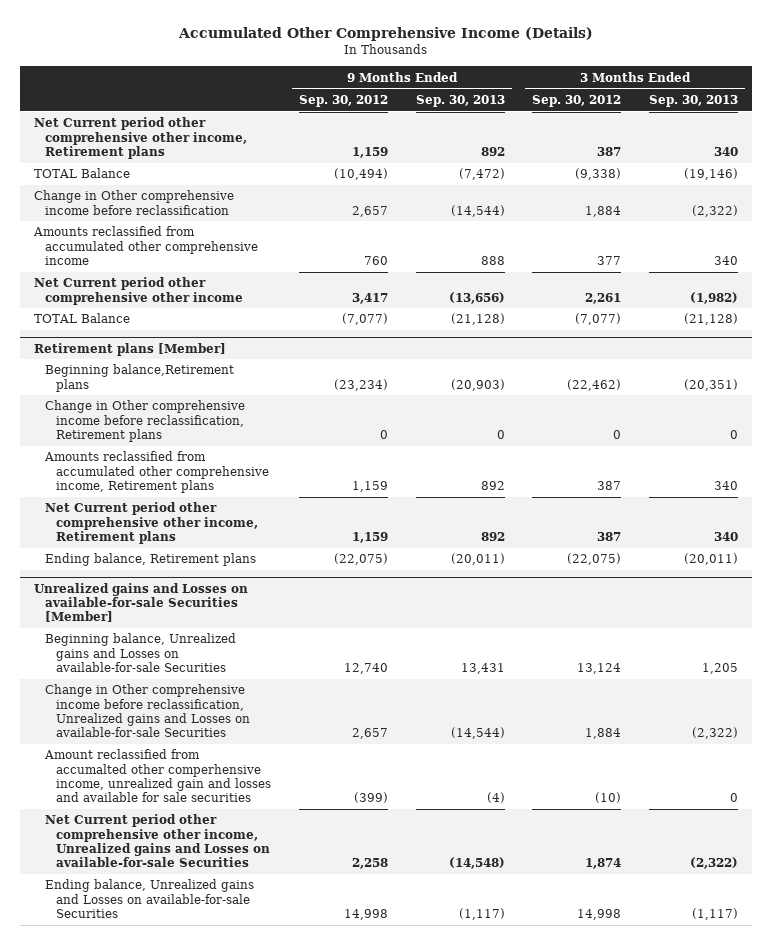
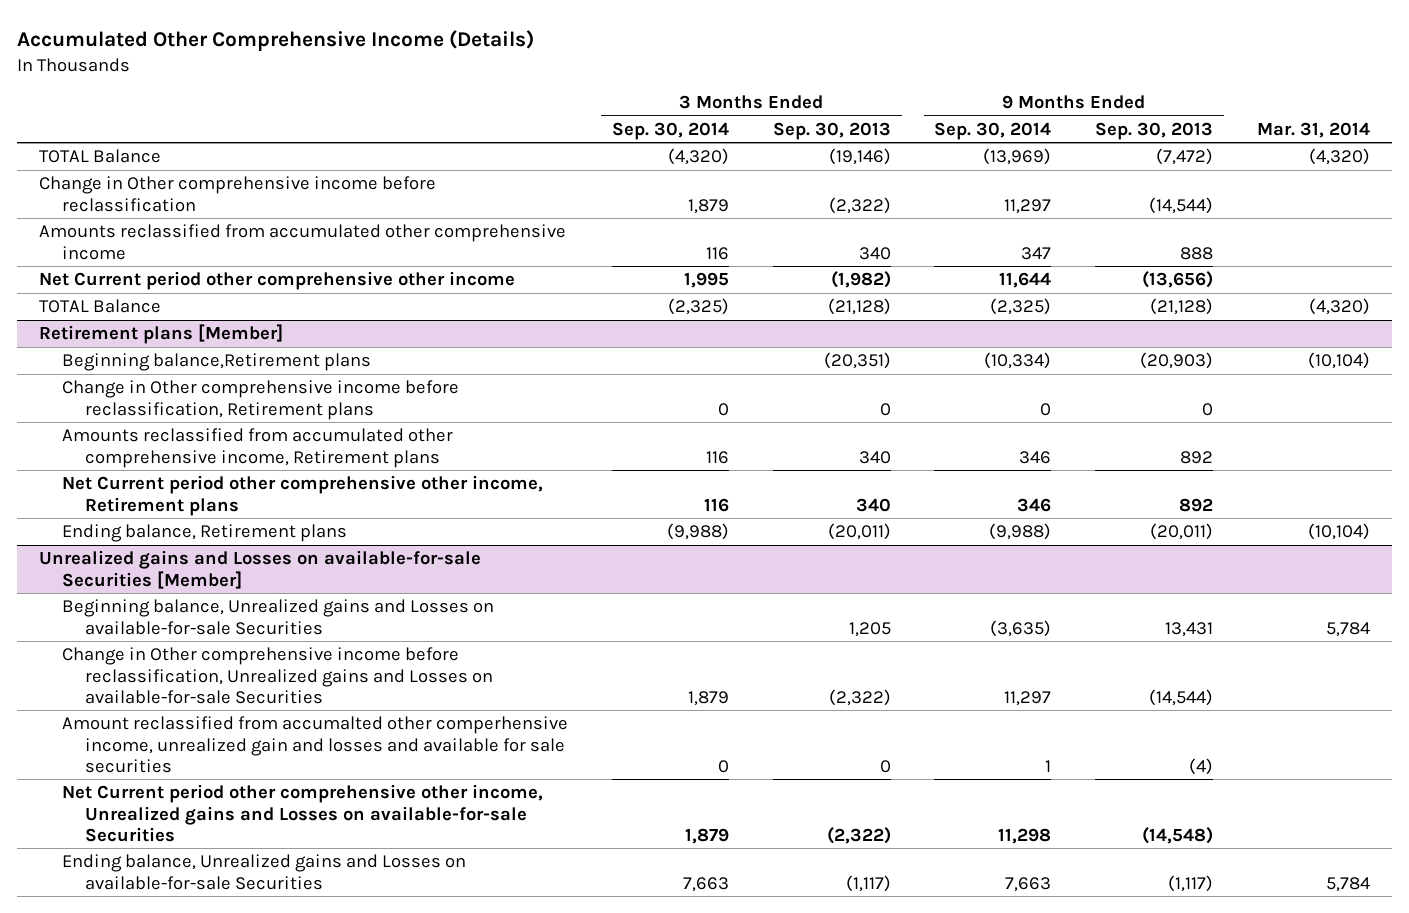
- | 9 Months Ended Sep. 30, 2012 | 9 Months Ended Sep. 30, 2013 | 3 Months Ended Sep. 30, 2012 | 3 Months Ended Sep. 30, 2013
+ | 3 Months Ended Sep. 30, 2014 | 3 Months Ended Sep. 30, 2013 | 9 Months Ended Sep. 30, 2014 | 9 Months Ended Sep. 30, 2013 | Mar. 31, 2014
- Net Current period other comprehensive other income, Retirement plans | 1,159 | 892 | 387 | 340

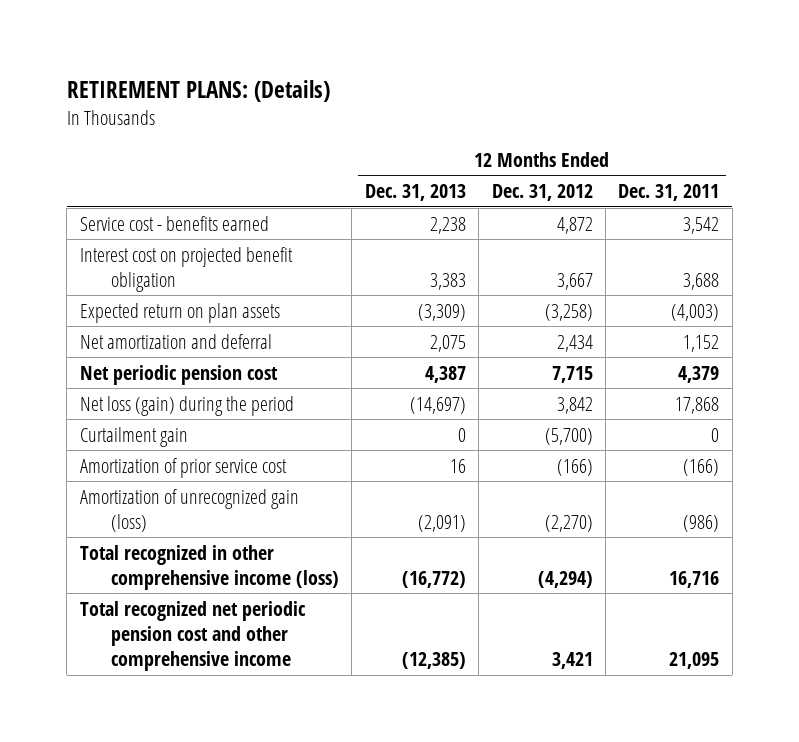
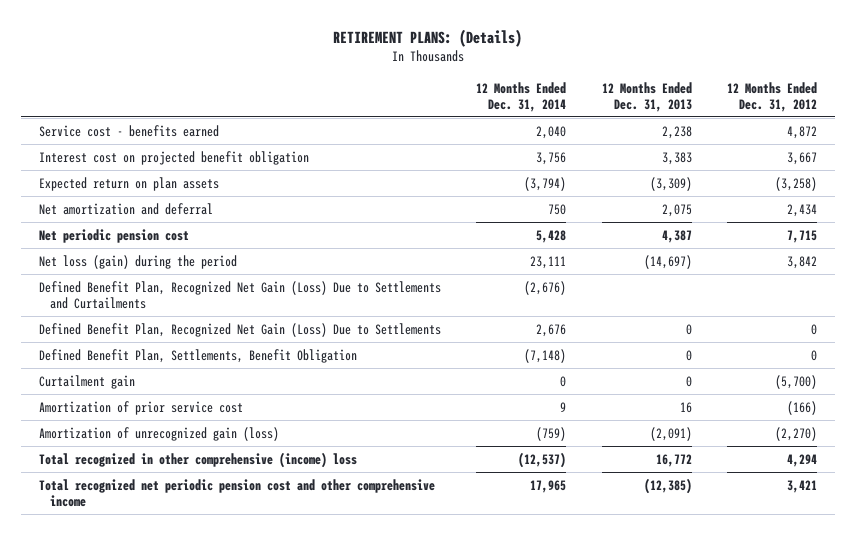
- | 12 Months Ended Dec. 31, 2013 | 12 Months Ended Dec. 31, 2012 | 12 Months Ended Dec. 31, 2011
+ | 12 Months Ended Dec. 31, 2014 | 12 Months Ended Dec. 31, 2013 | 12 Months Ended Dec. 31, 2012
+ Defined Benefit Plan, Recognized Net Gain (Loss) Due to Settlements and Curtailments | (2,676) | |
+ Defined Benefit Plan, Recognized Net Gain (Loss) Due to Settlements | 2,676 | 0 | 0
+ Defined Benefit Plan, Settlements, Benefit Obligation | (7,148) | 0 | 0
- Total recognized in other comprehensive income (loss) | (16,772) | (4,294) | 16,716
+ Total recognized in other comprehensive (income) loss | (12,537) | 16,772 | 4,294

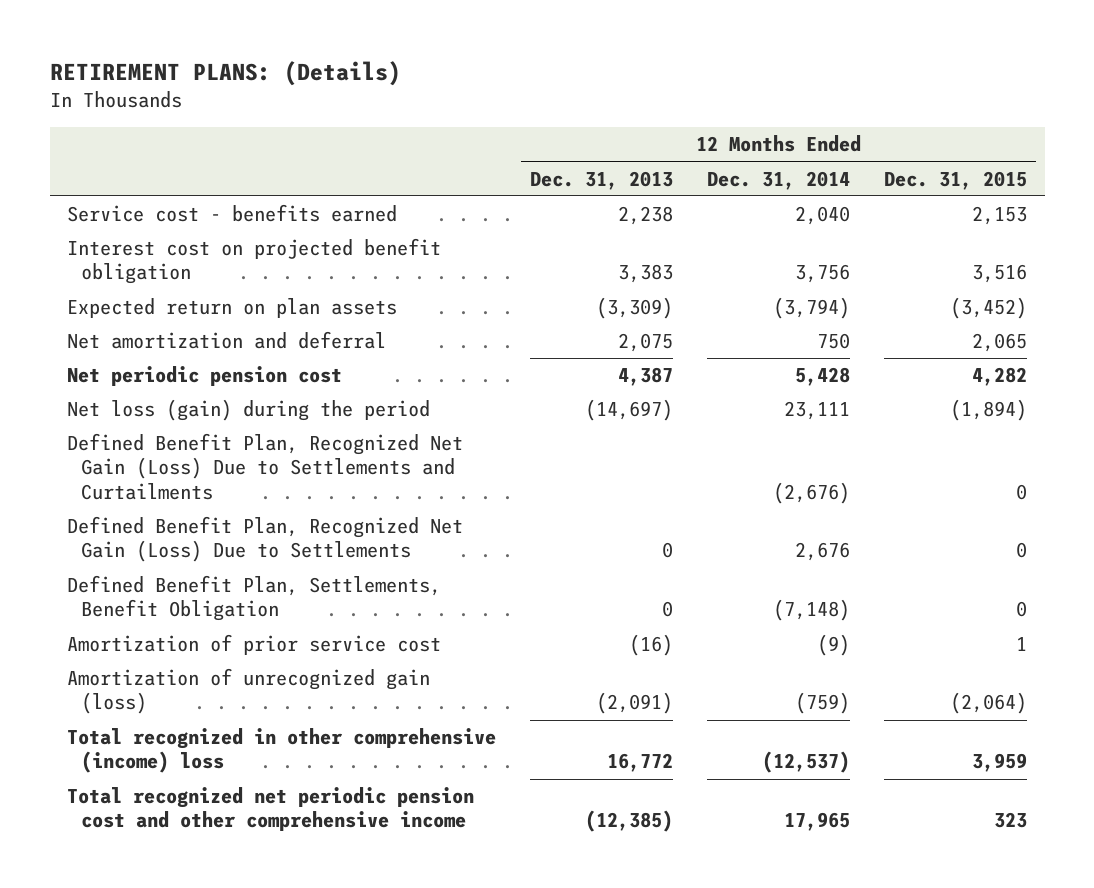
- | 12 Months Ended Dec. 31, 2014 | 12 Months Ended Dec. 31, 2013 | 12 Months Ended Dec. 31, 2012
+ | 12 Months Ended Dec. 31, 2013 | 12 Months Ended Dec. 31, 2014 | 12 Months Ended Dec. 31, 2015
- Curtailment gain | 0 | 0 | (5,700)
- Amortization of prior service cost | 9 | 16 | (166)
+ Amortization of prior service cost | (16) | (9) | 1

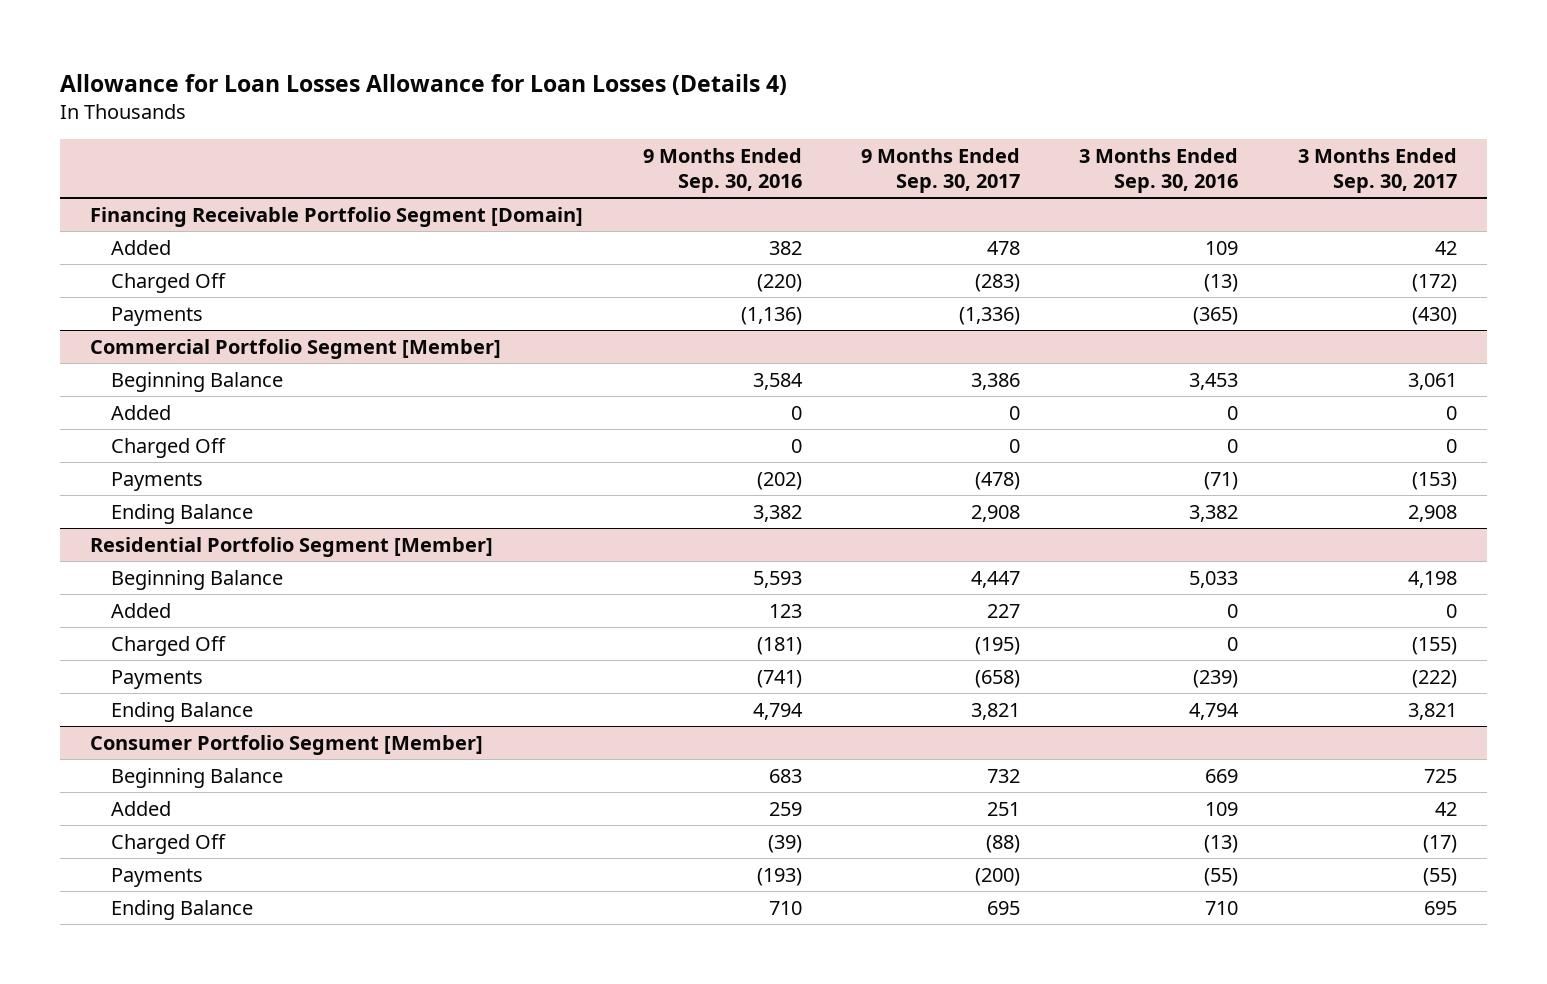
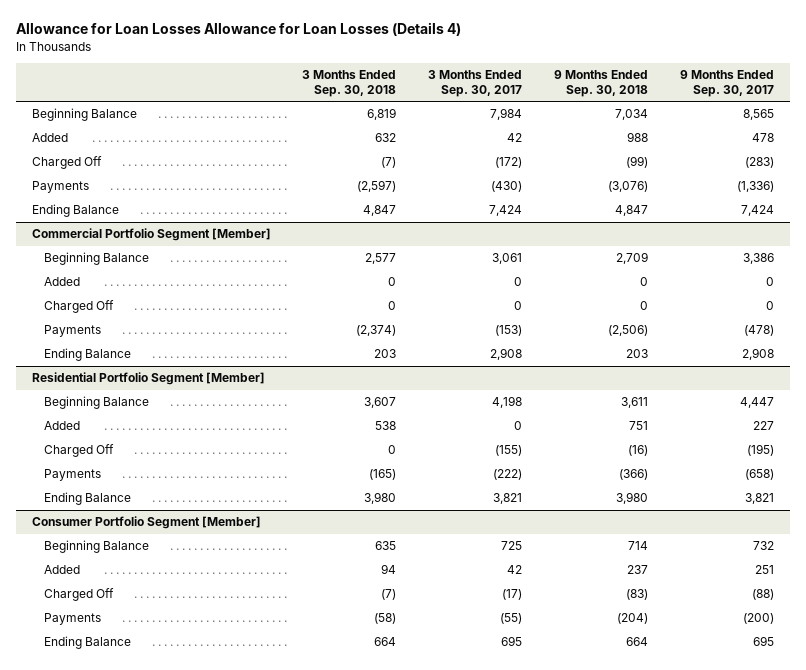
- | 9 Months Ended Sep. 30, 2016 | 9 Months Ended Sep. 30, 2017 | 3 Months Ended Sep. 30, 2016 | 3 Months Ended Sep. 30, 2017
+ | 3 Months Ended Sep. 30, 2018 | 3 Months Ended Sep. 30, 2017 | 9 Months Ended Sep. 30, 2018 | 9 Months Ended Sep. 30, 2017
- Financing Receivable Portfolio Segment [Domain]
+ Beginning Balance | 6,819 | 7,984 | 7,034 | 8,565
+ Ending Balance | 4,847 | 7,424 | 4,847 | 7,424

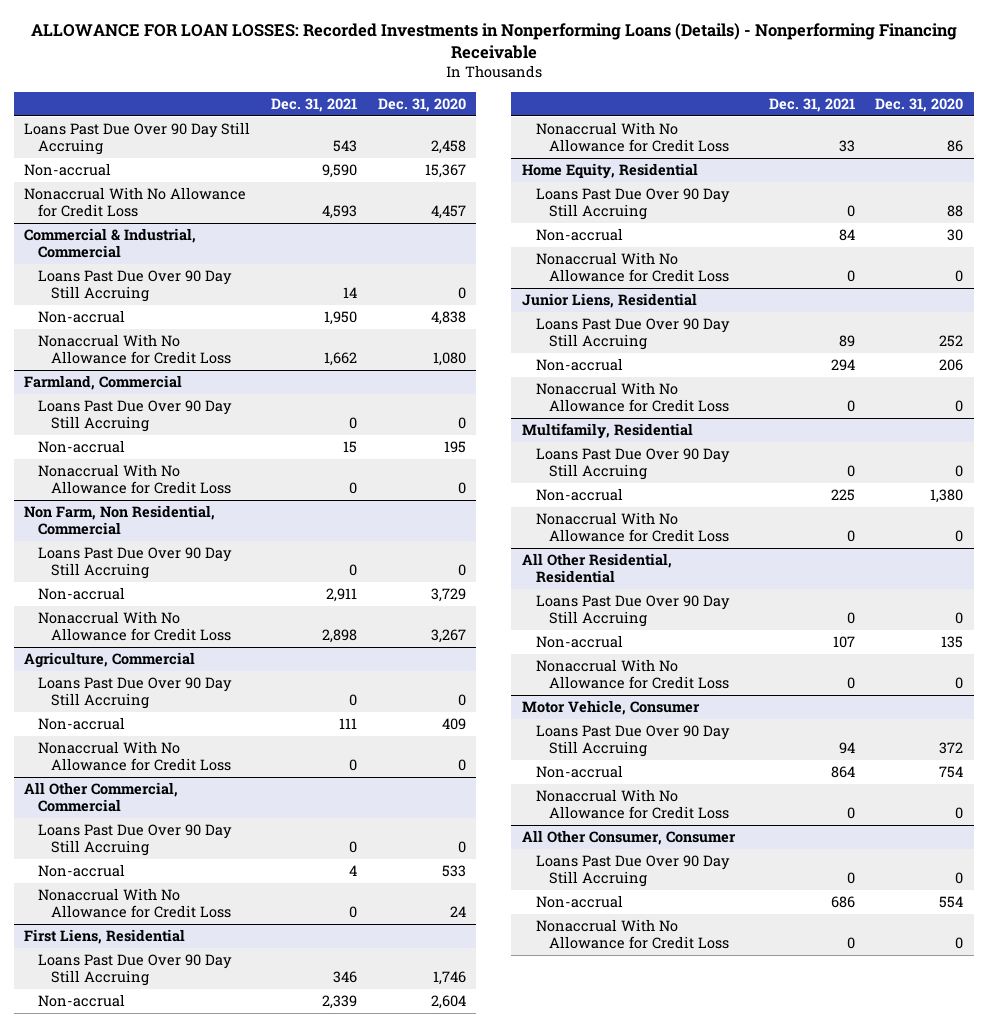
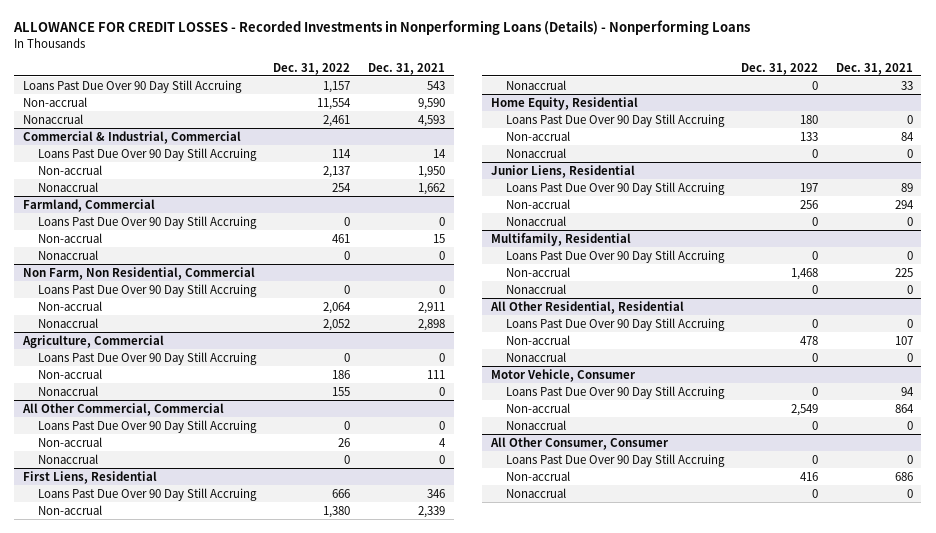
- ALLOWANCE FOR LOAN LOSSES: Recorded Investments in Nonperforming Loans (Details) - Nonperforming Financing Receivable
+ ALLOWANCE FOR CREDIT LOSSES - Recorded Investments in Nonperforming Loans (Details) - Nonperforming Loans
- | Dec. 31, 2021 | Dec. 31, 2020
+ | Dec. 31, 2022 | Dec. 31, 2021
- Nonaccrual With No Allowance for Credit Loss | 4,593 | 4,457
+ Nonaccrual | 2,461 | 4,593
@ Commercial & Industrial, Commercial
- Nonaccrual With No Allowance for Credit Loss | 1,662 | 1,080
+ Nonaccrual | 254 | 1,662
@ Farmland, Commercial
- Nonaccrual With No Allowance for Credit Loss | 0 | 0
+ Nonaccrual | 0 | 0
@ Non Farm, Non Residential, Commercial
- Nonaccrual With No Allowance for Credit Loss | 2,898 | 3,267
+ Nonaccrual | 2,052 | 2,898
@ Agriculture, Commercial
- Nonaccrual With No Allowance for Credit Loss | 0 | 0
+ Nonaccrual | 155 | 0
@ All Other Commercial, Commercial
- Nonaccrual With No Allowance for Credit Loss | 0 | 24
+ Nonaccrual | 0 | 0
@ First Liens, Residential
- Nonaccrual With No Allowance for Credit Loss | 33 | 86
+ Nonaccrual | 0 | 33
@ Home Equity, Residential
- Nonaccrual With No Allowance for Credit Loss | 0 | 0
+ Nonaccrual | 0 | 0
@ Junior Liens, Residential
- Nonaccrual With No Allowance for Credit Loss | 0 | 0
+ Nonaccrual | 0 | 0
@ Multifamily, Residential
- Nonaccrual With No Allowance for Credit Loss | 0 | 0
+ Nonaccrual | 0 | 0
@ All Other Residential, Residential
- Nonaccrual With No Allowance for Credit Loss | 0 | 0
+ Nonaccrual | 0 | 0
@ Motor Vehicle, Consumer
- Nonaccrual With No Allowance for Credit Loss | 0 | 0
+ Nonaccrual | 0 | 0
@ All Other Consumer, Consumer
- Nonaccrual With No Allowance for Credit Loss | 0 | 0
+ Nonaccrual | 0 | 0

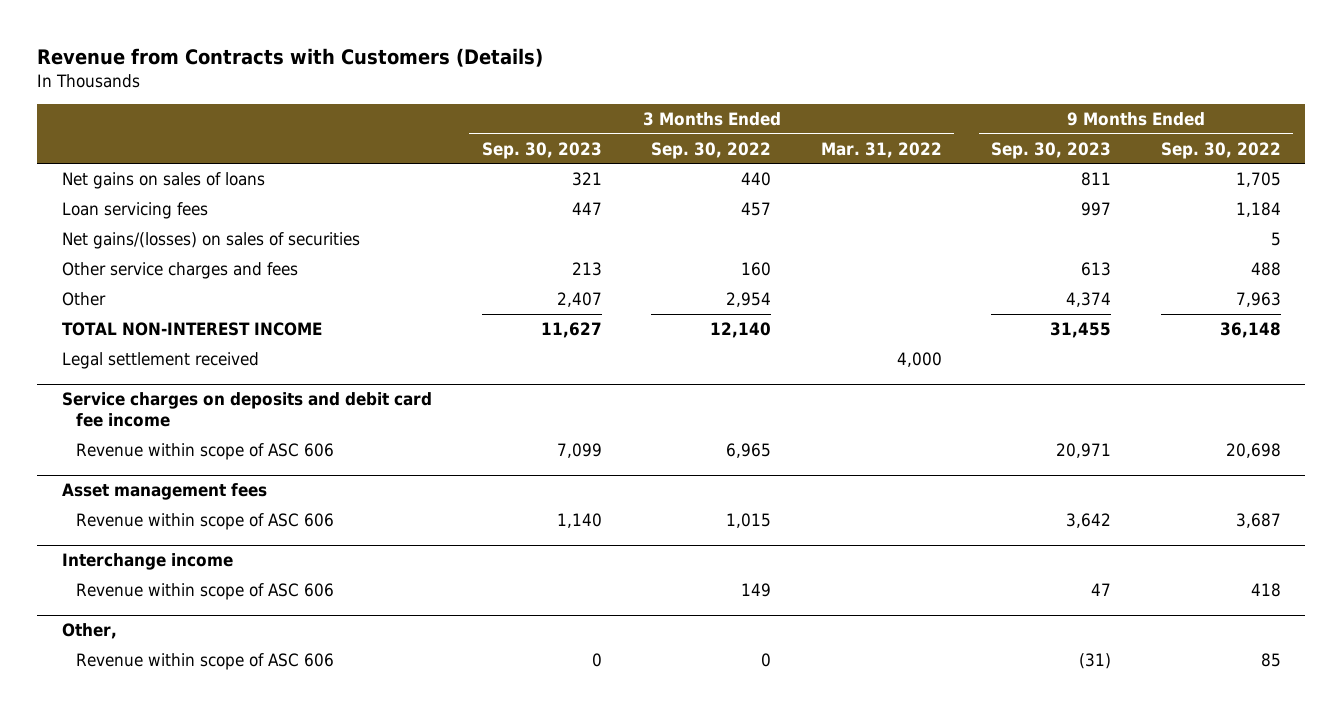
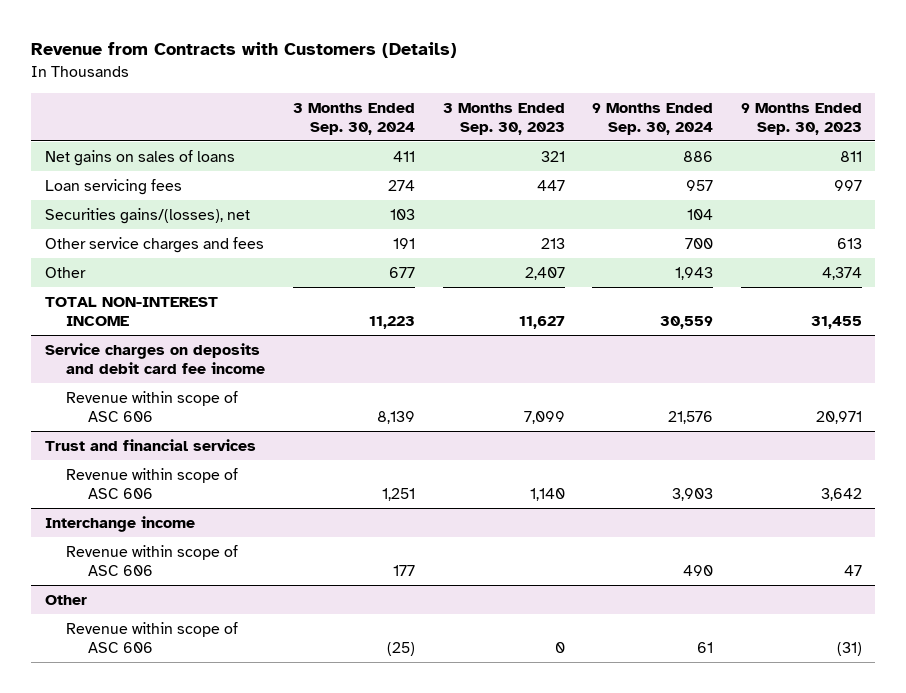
- | 3 Months Ended Sep. 30, 2023 | 3 Months Ended Sep. 30, 2022 | 3 Months Ended Mar. 31, 2022 | 9 Months Ended Sep. 30, 2023 | 9 Months Ended Sep. 30, 2022
+ | 3 Months Ended Sep. 30, 2024 | 3 Months Ended Sep. 30, 2023 | 9 Months Ended Sep. 30, 2024 | 9 Months Ended Sep. 30, 2023
- Net gains/(losses) on sales of securities | | | | | 5
+ Securities gains/(losses), net | 103 | | 104 |
- Legal settlement received | | | 4,000 | |
- Asset management fees
+ Trust and financial services
- Other,
+ Other

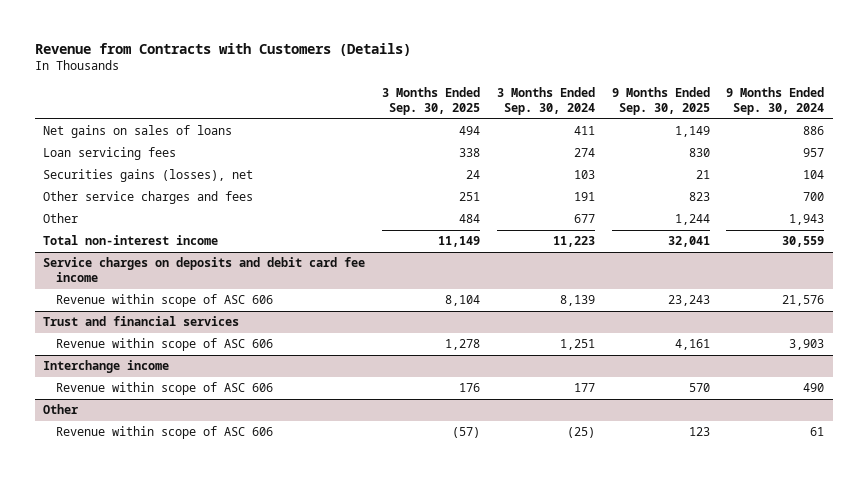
- | 3 Months Ended Sep. 30, 2024 | 3 Months Ended Sep. 30, 2023 | 9 Months Ended Sep. 30, 2024 | 9 Months Ended Sep. 30, 2023
+ | 3 Months Ended Sep. 30, 2025 | 3 Months Ended Sep. 30, 2024 | 9 Months Ended Sep. 30, 2025 | 9 Months Ended Sep. 30, 2024
- Securities gains/(losses), net | 103 | | 104 |
+ Securities gains (losses), net | 24 | 103 | 21 | 104
- TOTAL NON-INTEREST INCOME | 11,223 | 11,627 | 30,559 | 31,455
+ Total non-interest income | 11,149 | 11,223 | 32,041 | 30,559

